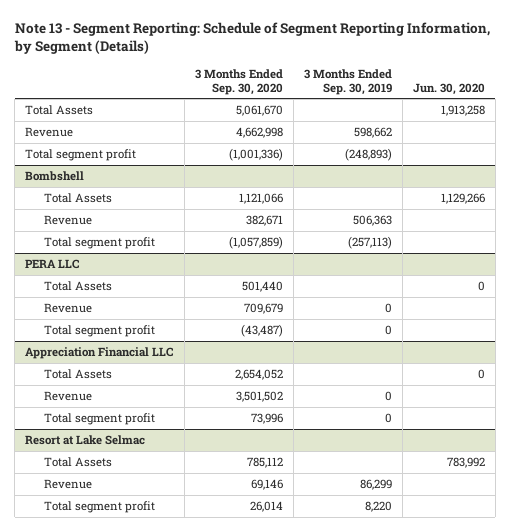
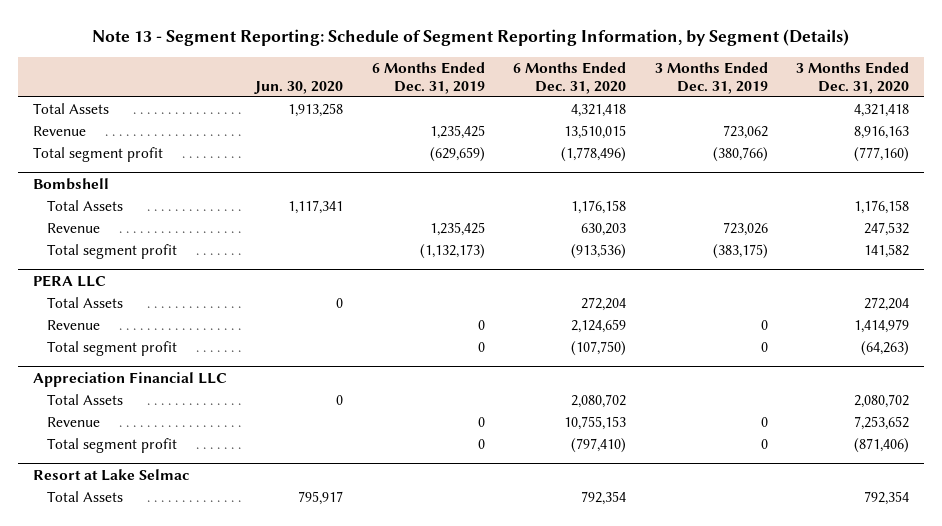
- | 3 Months Ended Sep. 30, 2020 | 3 Months Ended Sep. 30, 2019 | Jun. 30, 2020
+ | Jun. 30, 2020 | 6 Months Ended Dec. 31, 2019 | 6 Months Ended Dec. 31, 2020 | 3 Months Ended Dec. 31, 2019 | 3 Months Ended Dec. 31, 2020
@ Bombshell
- Total Assets | 1,121,066 | | 1,129,266
+ Total Assets | 1,117,341 | | 1,176,158 | | 1,176,158
@ Resort at Lake Selmac
- Total Assets | 785,112 | | 783,992
- Revenue | 69,146 | 86,299 |
- Total segment profit | 26,014 | 8,220 |
+ Total Assets | 795,917 | | 792,354 | | 792,354

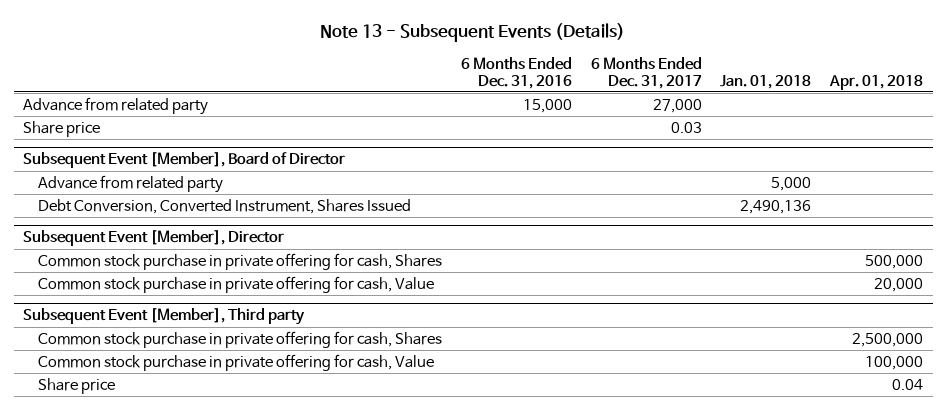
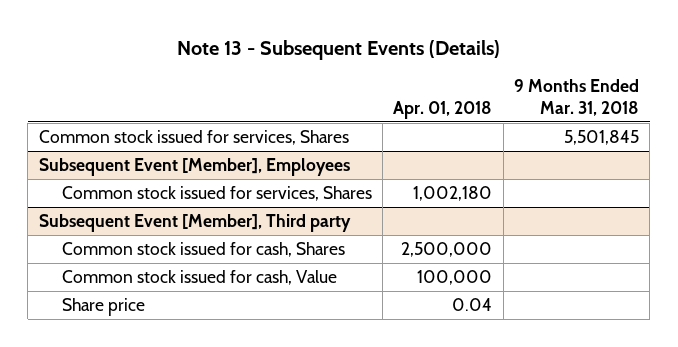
- | 6 Months Ended Dec. 31, 2016 | 6 Months Ended Dec. 31, 2017 | Jan. 01, 2018 | Apr. 01, 2018
+ | Apr. 01, 2018 | 9 Months Ended Mar. 31, 2018
- Advance from related party | 15,000 | 27,000 | |
- Share price | | 0.03 | |
- Subsequent Event [Member], Board of Director
- Advance from related party | | | 5,000 |
- Debt Conversion, Converted Instrument, Shares Issued | | | 2,490,136 |
- Subsequent Event [Member], Director
- Common stock purchase in private offering for cash, Shares | | | | 500,000
- Common stock purchase in private offering for cash, Value | | | | 20,000
+ Common stock issued for services, Shares | | 5,501,845
+ Subsequent Event [Member], Employees
+ Common stock issued for services, Shares | 1,002,180 |
@ Subsequent Event [Member], Third party
- Common stock purchase in private offering for cash, Shares | | | | 2,500,000
- Common stock purchase in private offering for cash, Value | | | | 100,000
+ Common stock issued for cash, Shares | 2,500,000 |
+ Common stock issued for cash, Value | 100,000 |

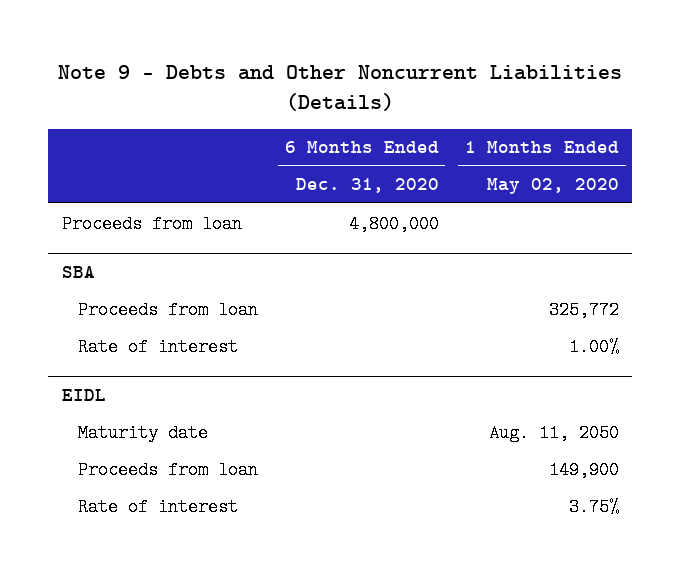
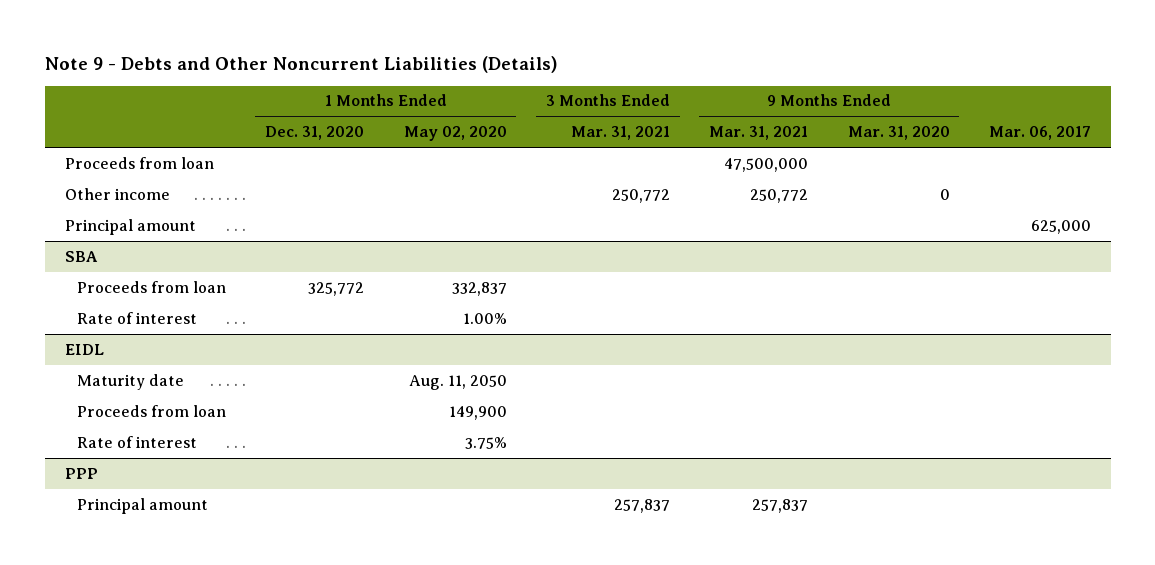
- | 6 Months Ended Dec. 31, 2020 | 1 Months Ended May 02, 2020
+ | 1 Months Ended Dec. 31, 2020 | 1 Months Ended May 02, 2020 | 3 Months Ended Mar. 31, 2021 | 9 Months Ended Mar. 31, 2021 | 9 Months Ended Mar. 31, 2020 | Mar. 06, 2017
+ Other income | | | 250,772 | 250,772 | 0 |
+ Principal amount | | | | | | 625,000
@ SBA
- Proceeds from loan | | 325,772
+ Proceeds from loan | 325,772 | 332,837 | | | |
+ PPP
+ Principal amount | | | 257,837 | 257,837 | |

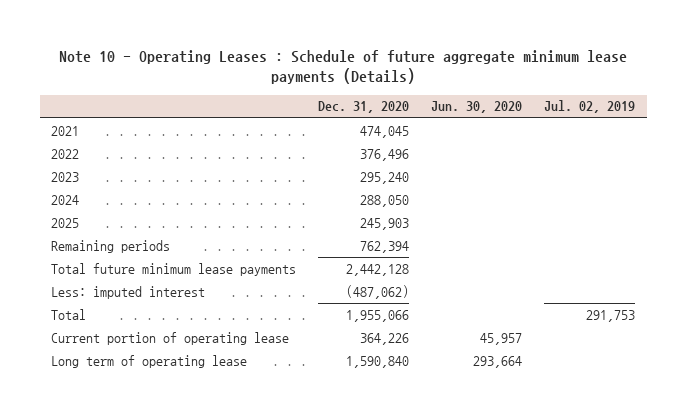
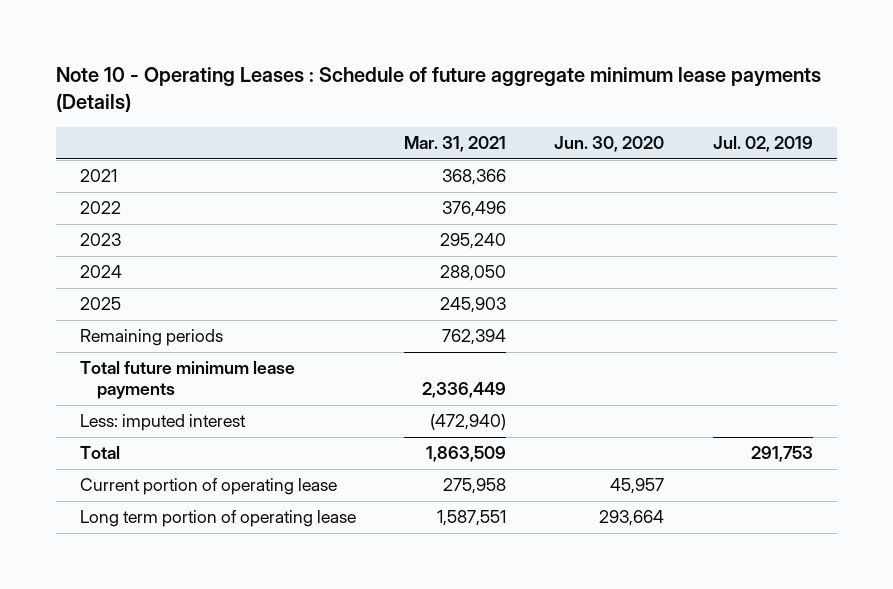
- | Dec. 31, 2020 | Jun. 30, 2020 | Jul. 02, 2019
+ | Mar. 31, 2021 | Jun. 30, 2020 | Jul. 02, 2019
- Long term of operating lease | 1,590,840 | 293,664 |
+ Long term portion of operating lease | 1,587,551 | 293,664 |

